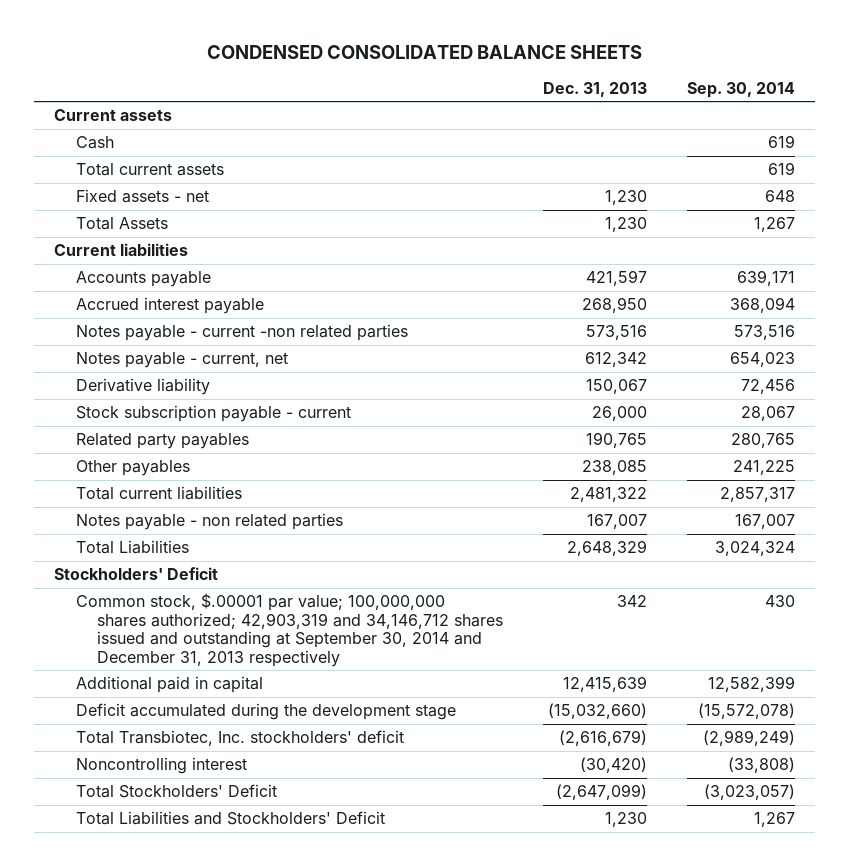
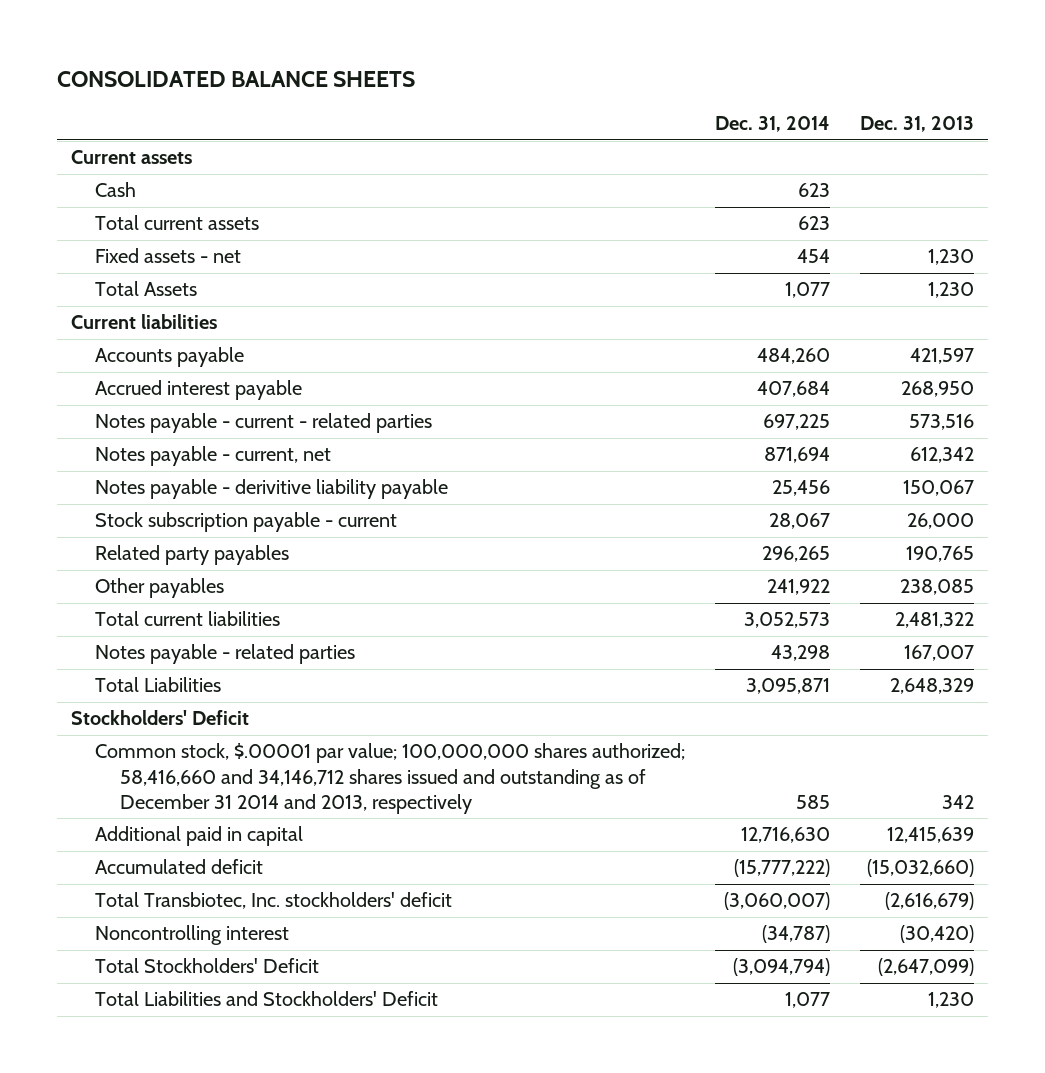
- CONDENSED CONSOLIDATED BALANCE SHEETS
+ CONSOLIDATED BALANCE SHEETS
- | Dec. 31, 2013 | Sep. 30, 2014
+ | Dec. 31, 2014 | Dec. 31, 2013
- Notes payable - current -non related parties | 573,516 | 573,516
+ Notes payable - current - related parties | 697,225 | 573,516
- Derivative liability | 150,067 | 72,456
+ Notes payable - derivitive liability payable | 25,456 | 150,067
- Notes payable - non related parties | 167,007 | 167,007
+ Notes payable - related parties | 43,298 | 167,007
- Common stock, $.00001 par value; 100,000,000 shares authorized; 42,903,319 and 34,146,712 shares issued and outstanding at September 30, 2014 and December 31, 2013 respectively | 342 | 430
+ Common stock, $.00001 par value; 100,000,000 shares authorized; 58,416,660 and 34,146,712 shares issued and outstanding as of December 31 2014 and 2013, respectively | 585 | 342
- Deficit accumulated during the development stage | (15,032,660) | (15,572,078)
+ Accumulated deficit | (15,777,222) | (15,032,660)

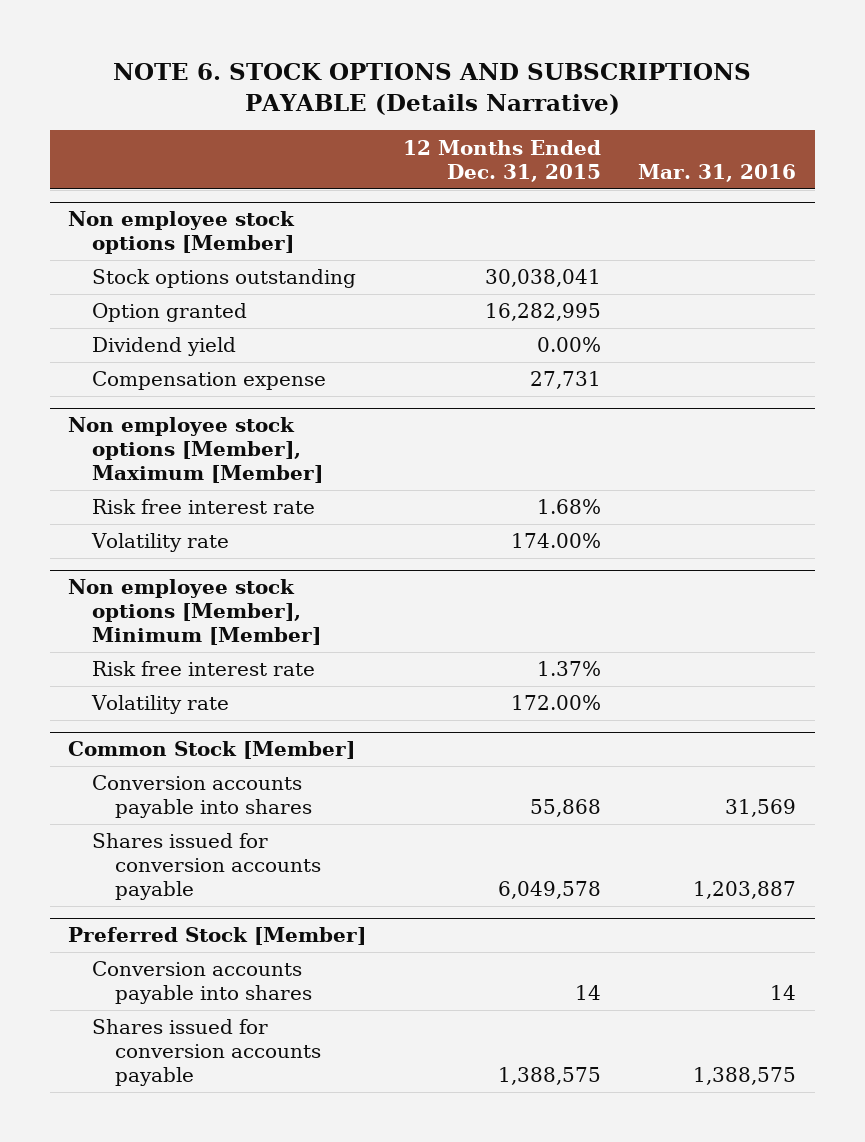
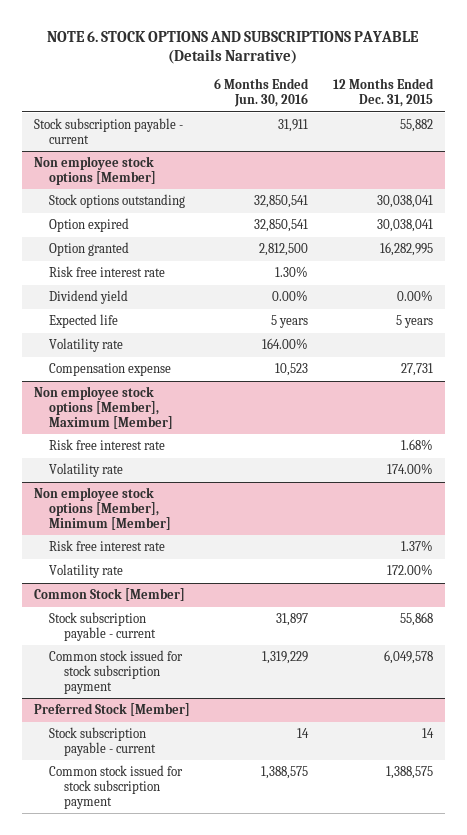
- | 12 Months Ended Dec. 31, 2015 | Mar. 31, 2016
+ | 6 Months Ended Jun. 30, 2016 | 12 Months Ended Dec. 31, 2015
+ Stock subscription payable - current | 31,911 | 55,882
@ Non employee stock options [Member]
+ Option expired | 32,850,541 | 30,038,041
+ Risk free interest rate | 1.30% |
+ Expected life | 5 years | 5 years
+ Volatility rate | 164.00% |
@ Common Stock [Member]
- Conversion accounts payable into shares | 55,868 | 31,569
- Shares issued for conversion accounts payable | 6,049,578 | 1,203,887
+ Stock subscription payable - current | 31,897 | 55,868
+ Common stock issued for stock subscription payment | 1,319,229 | 6,049,578
@ Preferred Stock [Member]
- Conversion accounts payable into shares | 14 | 14
- Shares issued for conversion accounts payable | 1,388,575 | 1,388,575
+ Stock subscription payable - current | 14 | 14
+ Common stock issued for stock subscription payment | 1,388,575 | 1,388,575

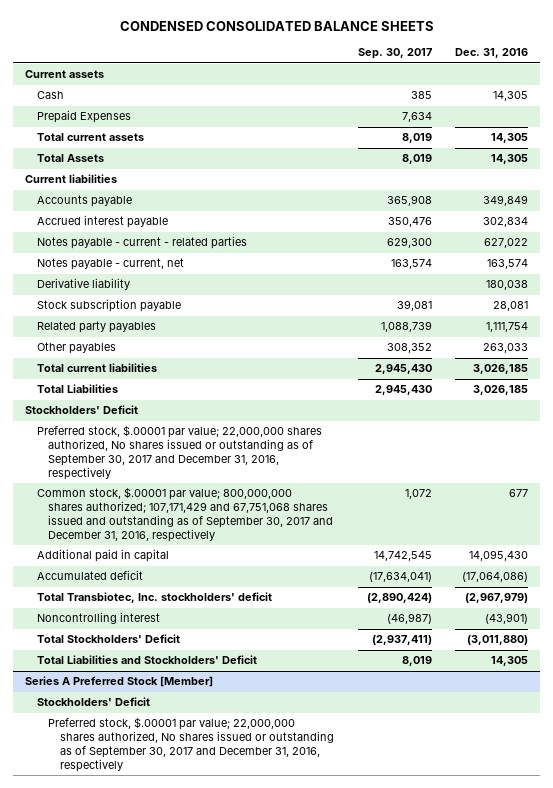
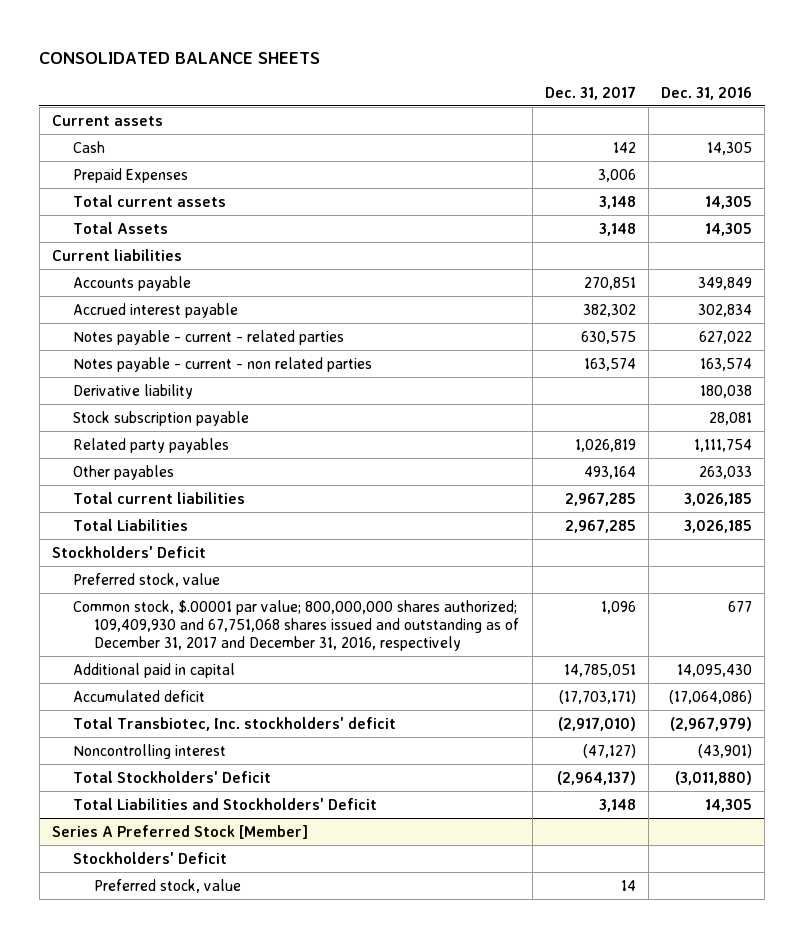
- CONDENSED CONSOLIDATED BALANCE SHEETS
+ CONSOLIDATED BALANCE SHEETS
- | Sep. 30, 2017 | Dec. 31, 2016
+ | Dec. 31, 2017 | Dec. 31, 2016
- Notes payable - current, net | 163,574 | 163,574
+ Notes payable - current - non related parties | 163,574 | 163,574
- Preferred stock, $.00001 par value; 22,000,000 shares authorized, No shares issued or outstanding as of September 30, 2017 and December 31, 2016, respectively
- Common stock, $.00001 par value; 800,000,000 shares authorized; 107,171,429 and 67,751,068 shares issued and outstanding as of September 30, 2017 and December 31, 2016, respectively | 1,072 | 677
+ Preferred stock, value
+ Common stock, $.00001 par value; 800,000,000 shares authorized; 109,409,930 and 67,751,068 shares issued and outstanding as of December 31, 2017 and December 31, 2016, respectively | 1,096 | 677
@ Series A Preferred Stock [Member]
- Preferred stock, $.00001 par value; 22,000,000 shares authorized, No shares issued or outstanding as of September 30, 2017 and December 31, 2016, respectively
+ Preferred stock, value | 14 |

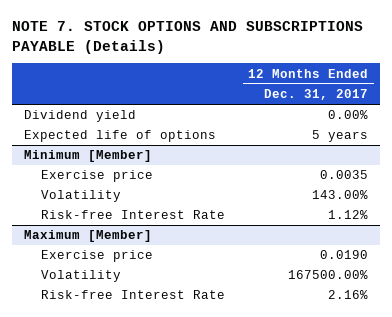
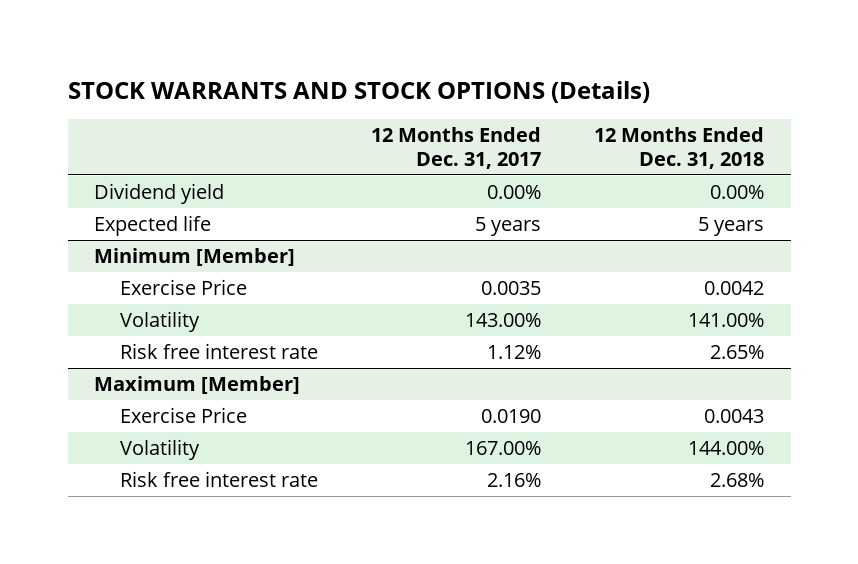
- NOTE 7. STOCK OPTIONS AND SUBSCRIPTIONS PAYABLE (Details)
+ STOCK WARRANTS AND STOCK OPTIONS (Details)
- | 12 Months Ended Dec. 31, 2017
+ | 12 Months Ended Dec. 31, 2017 | 12 Months Ended Dec. 31, 2018
- Expected life of options | 5 years
+ Expected life | 5 years | 5 years
@ Minimum [Member]
- Exercise price | 0.0035
+ Exercise Price | 0.0035 | 0.0042
- Risk-free Interest Rate | 1.12%
+ Risk free interest rate | 1.12% | 2.65%
@ Maximum [Member]
- Exercise price | 0.0190
- Volatility | 167500.00%
- Risk-free Interest Rate | 2.16%
+ Exercise Price | 0.0190 | 0.0043
+ Volatility | 167.00% | 144.00%
+ Risk free interest rate | 2.16% | 2.68%

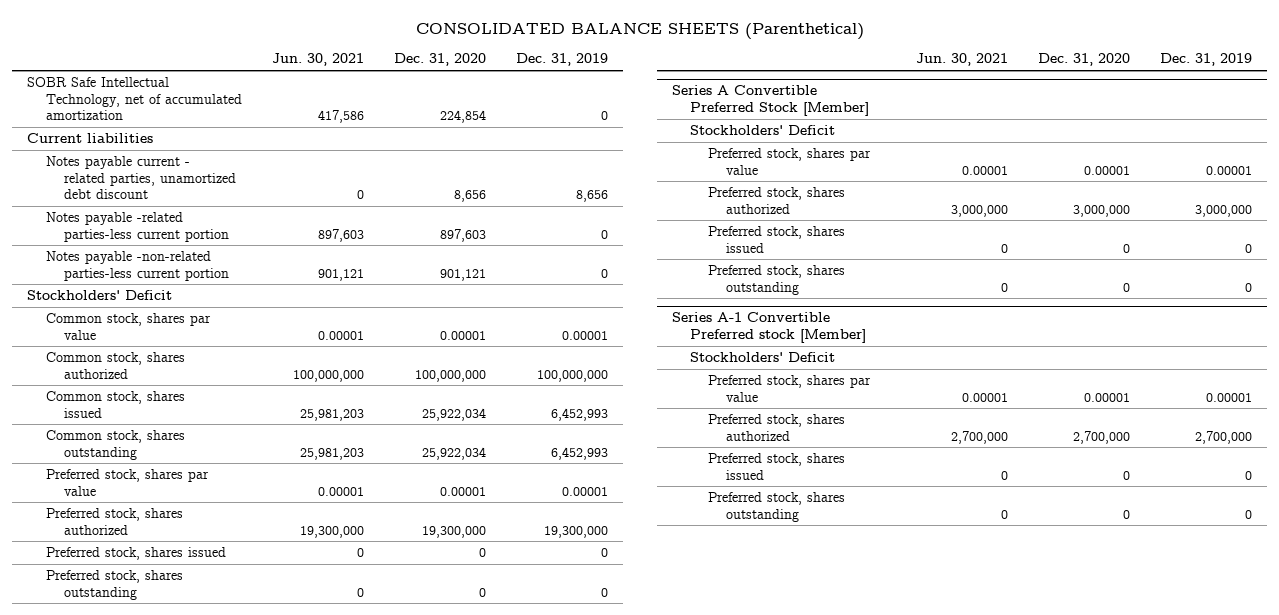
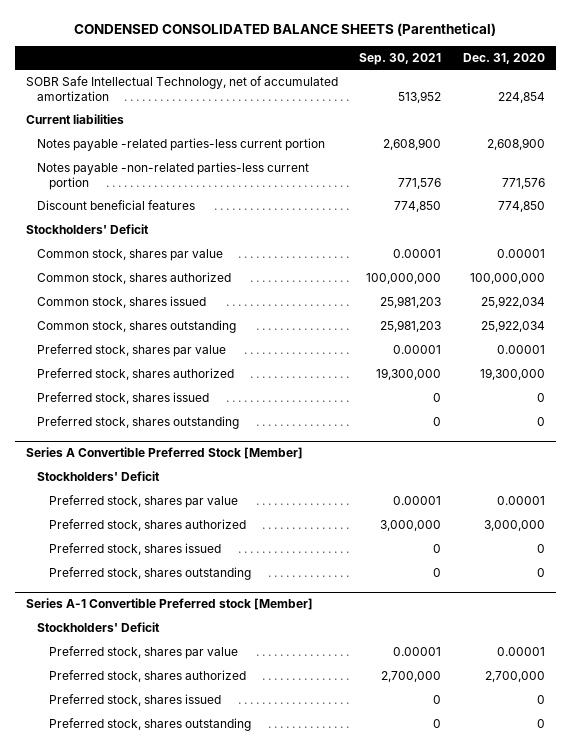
- CONSOLIDATED BALANCE SHEETS (Parenthetical)
+ CONDENSED CONSOLIDATED BALANCE SHEETS (Parenthetical)
- | Jun. 30, 2021 | Dec. 31, 2020 | Dec. 31, 2019
+ | Sep. 30, 2021 | Dec. 31, 2020
- Notes payable current - related parties, unamortized debt discount | 0 | 8,656 | 8,656
- Notes payable -related parties-less current portion | 897,603 | 897,603 | 0
- Notes payable -non-related parties-less current portion | 901,121 | 901,121 | 0
+ Notes payable -related parties-less current portion | 2,608,900 | 2,608,900
+ Notes payable -non-related parties-less current portion | 771,576 | 771,576
+ Discount beneficial features | 774,850 | 774,850

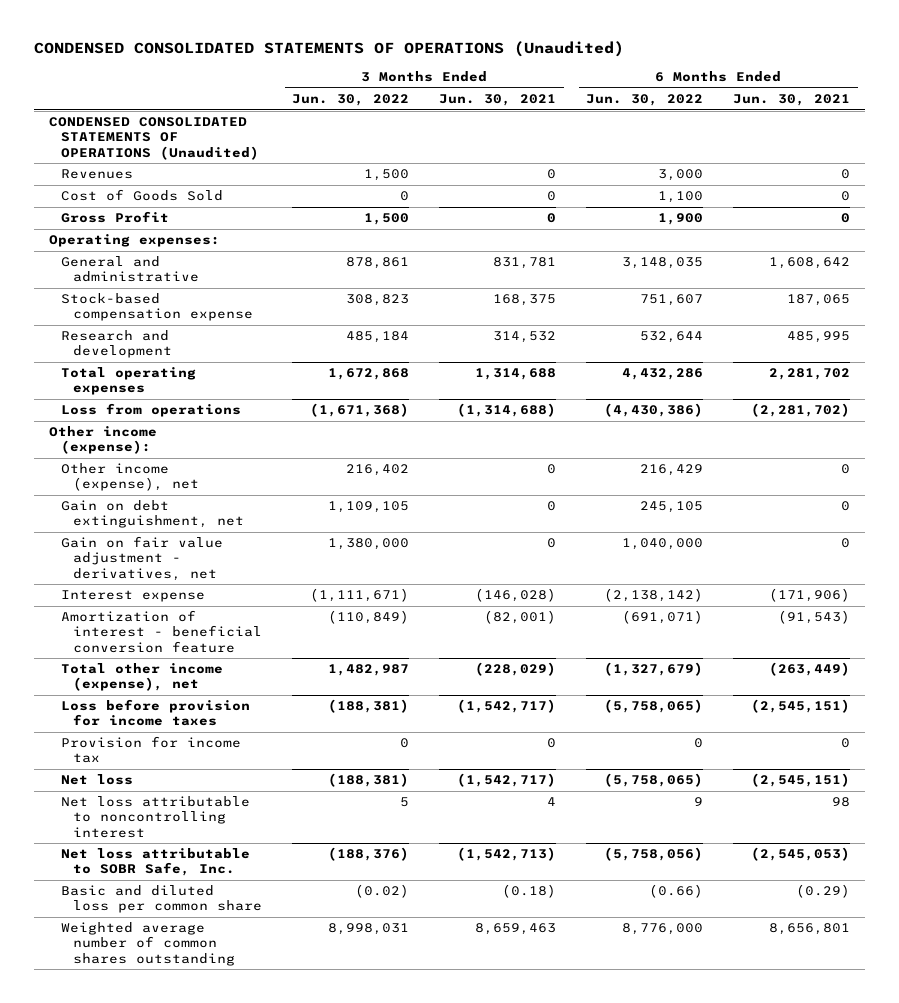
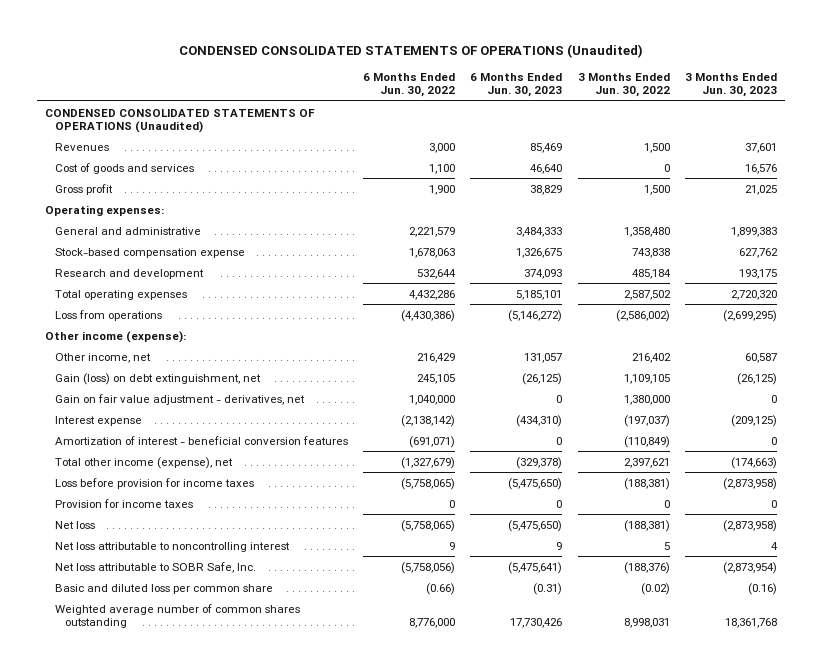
- | 3 Months Ended Jun. 30, 2022 | 3 Months Ended Jun. 30, 2021 | 6 Months Ended Jun. 30, 2022 | 6 Months Ended Jun. 30, 2021
+ | 6 Months Ended Jun. 30, 2022 | 6 Months Ended Jun. 30, 2023 | 3 Months Ended Jun. 30, 2022 | 3 Months Ended Jun. 30, 2023
- Cost of Goods Sold | 0 | 0 | 1,100 | 0
- Gross Profit | 1,500 | 0 | 1,900 | 0
+ Cost of goods and services | 1,100 | 46,640 | 0 | 16,576
+ Gross profit | 1,900 | 38,829 | 1,500 | 21,025
- General and administrative | 878,861 | 831,781 | 3,148,035 | 1,608,642
- Stock-based compensation expense | 308,823 | 168,375 | 751,607 | 187,065
+ General and administrative | 2,221,579 | 3,484,333 | 1,358,480 | 1,899,383
+ Stock-based compensation expense | 1,678,063 | 1,326,675 | 743,838 | 627,762
- Total operating expenses | 1,672,868 | 1,314,688 | 4,432,286 | 2,281,702
- Loss from operations | (1,671,368) | (1,314,688) | (4,430,386) | (2,281,702)
+ Total operating expenses | 4,432,286 | 5,185,101 | 2,587,502 | 2,720,320
+ Loss from operations | (4,430,386) | (5,146,272) | (2,586,002) | (2,699,295)
- Other income (expense), net | 216,402 | 0 | 216,429 | 0
- Gain on debt extinguishment, net | 1,109,105 | 0 | 245,105 | 0
+ Other income, net | 216,429 | 131,057 | 216,402 | 60,587
+ Gain (loss) on debt extinguishment, net | 245,105 | (26,125) | 1,109,105 | (26,125)
- Interest expense | (1,111,671) | (146,028) | (2,138,142) | (171,906)
- Amortization of interest - beneficial conversion feature | (110,849) | (82,001) | (691,071) | (91,543)
- Total other income (expense), net | 1,482,987 | (228,029) | (1,327,679) | (263,449)
+ Interest expense | (2,138,142) | (434,310) | (197,037) | (209,125)
+ Amortization of interest - beneficial conversion features | (691,071) | 0 | (110,849) | 0
+ Total other income (expense), net | (1,327,679) | (329,378) | 2,397,621 | (174,663)
- Provision for income tax | 0 | 0 | 0 | 0
+ Provision for income taxes | 0 | 0 | 0 | 0

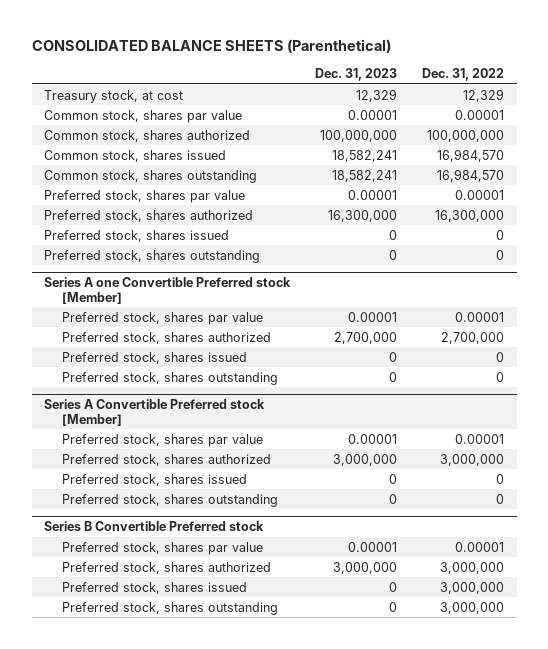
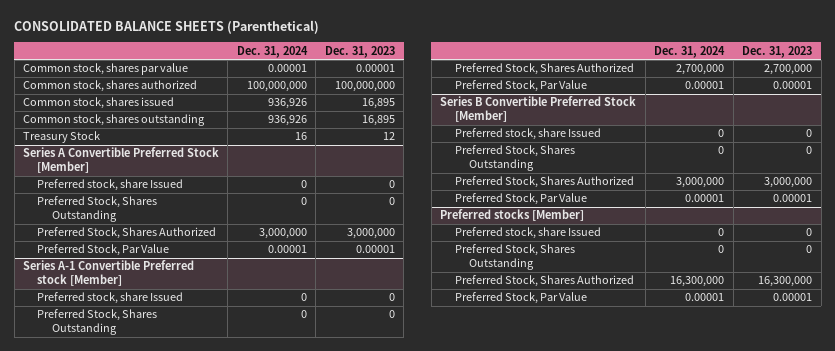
- | Dec. 31, 2023 | Dec. 31, 2022
+ | Dec. 31, 2024 | Dec. 31, 2023
- Treasury stock, at cost | 12,329 | 12,329
- Common stock, shares issued | 18,582,241 | 16,984,570
- Common stock, shares outstanding | 18,582,241 | 16,984,570
- Preferred stock, shares par value | 0.00001 | 0.00001
- Preferred stock, shares authorized | 16,300,000 | 16,300,000
- Preferred stock, shares issued | 0 | 0
- Preferred stock, shares outstanding | 0 | 0
- Series A one Convertible Preferred stock [Member]
- Preferred stock, shares par value | 0.00001 | 0.00001
- Preferred stock, shares authorized | 2,700,000 | 2,700,000
- Preferred stock, shares issued | 0 | 0
- Preferred stock, shares outstanding | 0 | 0
- Series A Convertible Preferred stock [Member]
- Preferred stock, shares par value | 0.00001 | 0.00001
- Preferred stock, shares authorized | 3,000,000 | 3,000,000
- Preferred stock, shares issued | 0 | 0
- Preferred stock, shares outstanding | 0 | 0
- Series B Convertible Preferred stock
- Preferred stock, shares par value | 0.00001 | 0.00001
- Preferred stock, shares authorized | 3,000,000 | 3,000,000
- Preferred stock, shares issued | 0 | 3,000,000
- Preferred stock, shares outstanding | 0 | 3,000,000
+ Common stock, shares issued | 936,926 | 16,895
+ Common stock, shares outstanding | 936,926 | 16,895
+ Treasury Stock | 16 | 12
+ Series A Convertible Preferred Stock [Member]
+ Preferred stock, share Issued | 0 | 0
+ Preferred Stock, Shares Outstanding | 0 | 0
+ Preferred Stock, Shares Authorized | 3,000,000 | 3,000,000
+ Preferred Stock, Par Value | 0.00001 | 0.00001
+ Series A-1 Convertible Preferred stock [Member]
+ Preferred stock, share Issued | 0 | 0
+ Preferred Stock, Shares Outstanding | 0 | 0
+ Preferred Stock, Shares Authorized | 2,700,000 | 2,700,000
+ Preferred Stock, Par Value | 0.00001 | 0.00001
+ Series B Convertible Preferred Stock [Member]
+ Preferred stock, share Issued | 0 | 0
+ Preferred Stock, Shares Outstanding | 0 | 0
+ Preferred Stock, Shares Authorized | 3,000,000 | 3,000,000
+ Preferred Stock, Par Value | 0.00001 | 0.00001
+ Preferred stocks [Member]
+ Preferred stock, share Issued | 0 | 0
+ Preferred Stock, Shares Outstanding | 0 | 0
+ Preferred Stock, Shares Authorized | 16,300,000 | 16,300,000
+ Preferred Stock, Par Value | 0.00001 | 0.00001

